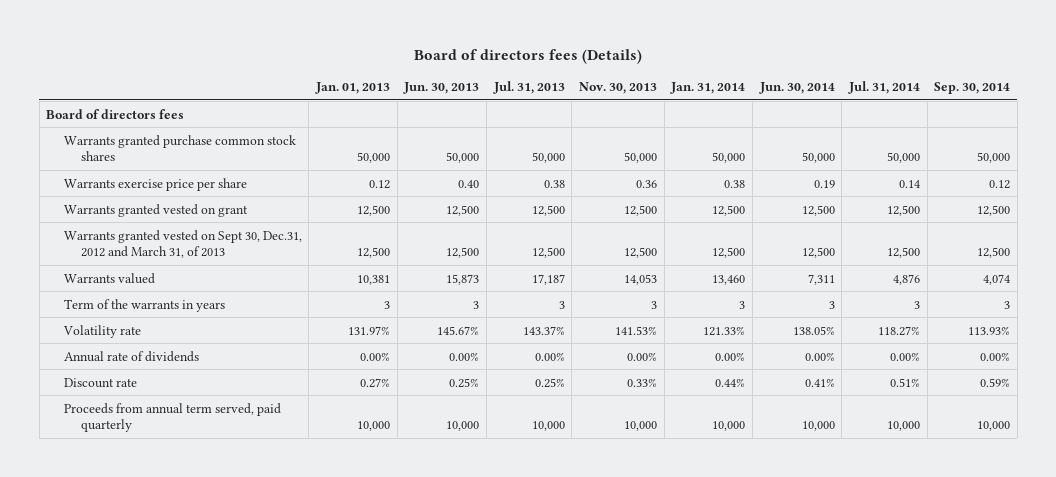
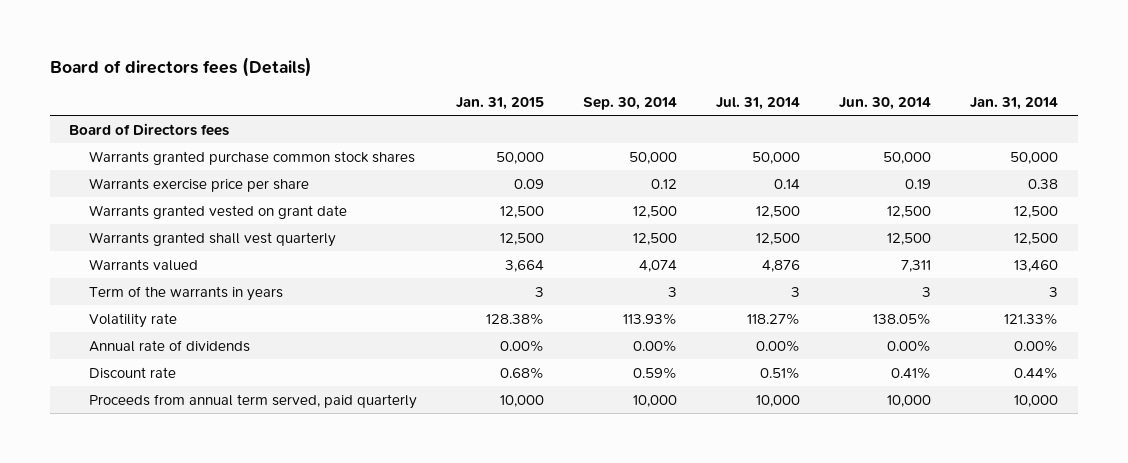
- | Jan. 01, 2013 | Jun. 30, 2013 | Jul. 31, 2013 | Nov. 30, 2013 | Jan. 31, 2014 | Jun. 30, 2014 | Jul. 31, 2014 | Sep. 30, 2014
+ | Jan. 31, 2015 | Sep. 30, 2014 | Jul. 31, 2014 | Jun. 30, 2014 | Jan. 31, 2014
- Board of directors fees
+ Board of Directors fees
- Warrants granted vested on grant | 12,500 | 12,500 | 12,500 | 12,500 | 12,500 | 12,500 | 12,500 | 12,500
- Warrants granted vested on Sept 30, Dec.31, 2012 and March 31, of 2013 | 12,500 | 12,500 | 12,500 | 12,500 | 12,500 | 12,500 | 12,500 | 12,500
+ Warrants granted vested on grant date | 12,500 | 12,500 | 12,500 | 12,500 | 12,500
+ Warrants granted shall vest quarterly | 12,500 | 12,500 | 12,500 | 12,500 | 12,500

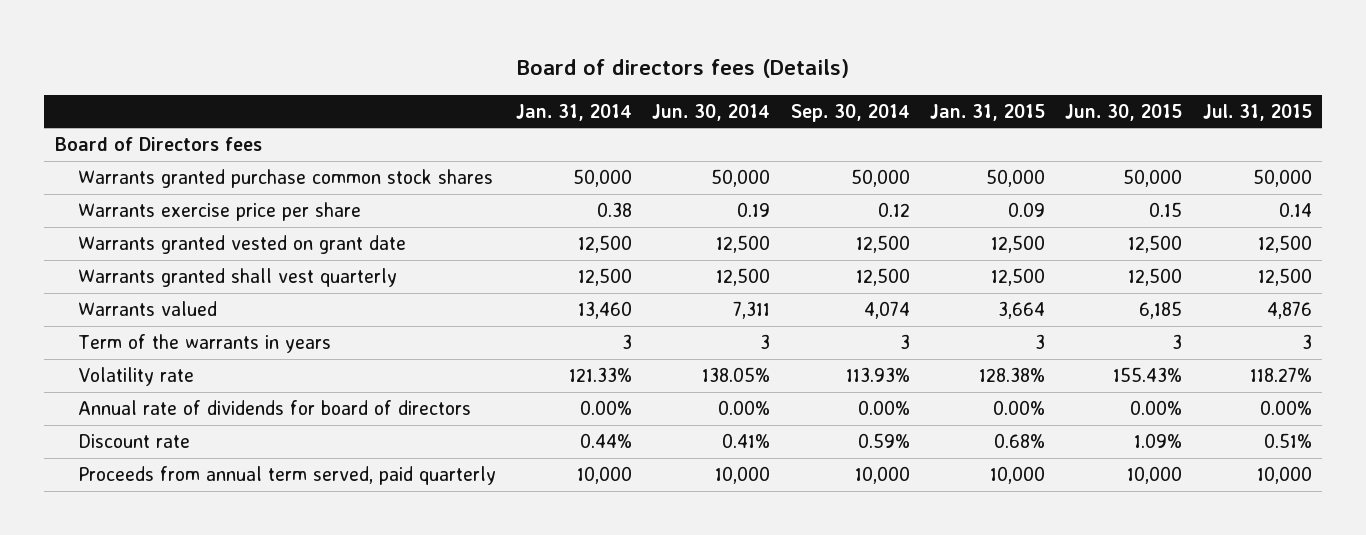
- | Jan. 31, 2015 | Sep. 30, 2014 | Jul. 31, 2014 | Jun. 30, 2014 | Jan. 31, 2014
+ | Jan. 31, 2014 | Jun. 30, 2014 | Sep. 30, 2014 | Jan. 31, 2015 | Jun. 30, 2015 | Jul. 31, 2015
- Annual rate of dividends | 0.00% | 0.00% | 0.00% | 0.00% | 0.00%
+ Annual rate of dividends for board of directors | 0.00% | 0.00% | 0.00% | 0.00% | 0.00% | 0.00%

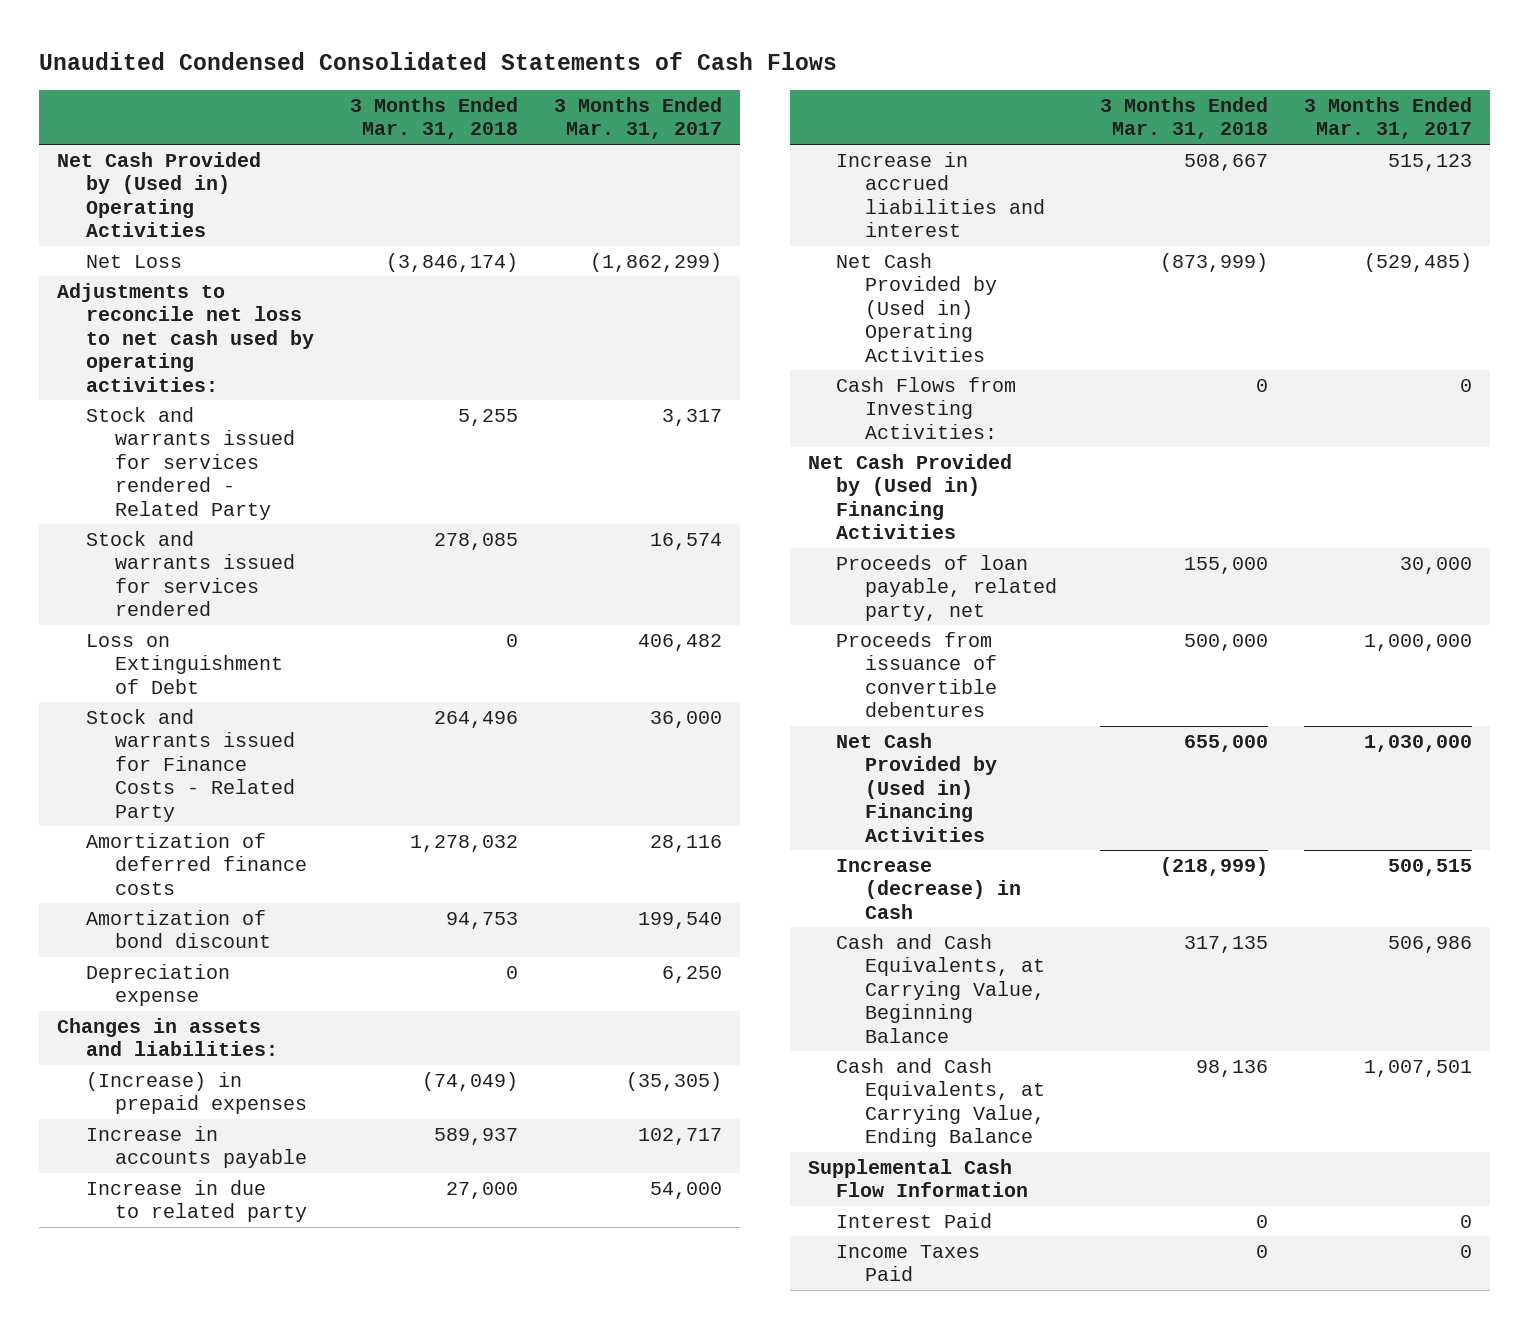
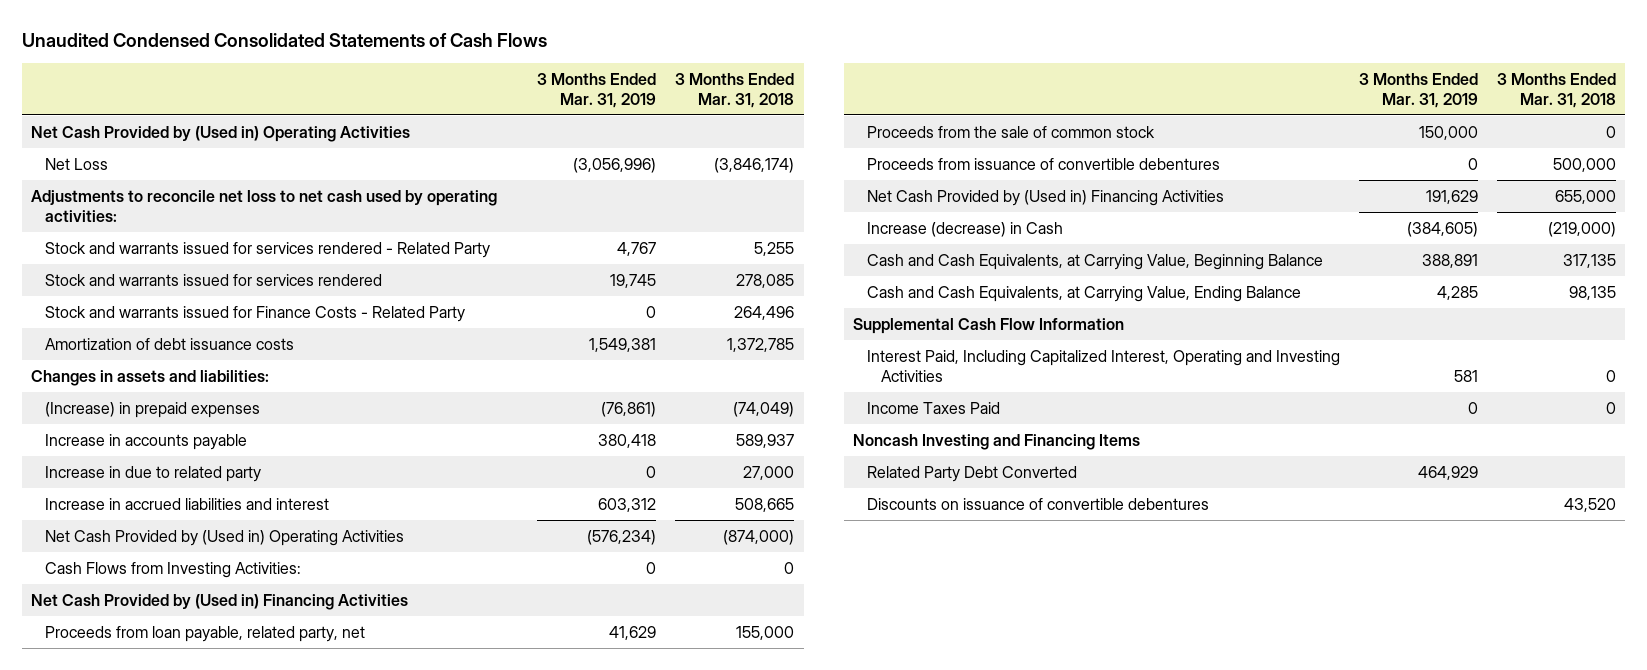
- | 3 Months Ended Mar. 31, 2018 | 3 Months Ended Mar. 31, 2017
+ | 3 Months Ended Mar. 31, 2019 | 3 Months Ended Mar. 31, 2018
- Loss on Extinguishment of Debt | 0 | 406,482
- Amortization of deferred finance costs | 1,278,032 | 28,116
- Amortization of bond discount | 94,753 | 199,540
- Depreciation expense | 0 | 6,250
+ Amortization of debt issuance costs | 1,549,381 | 1,372,785
- Increase in accrued liabilities and interest | 508,667 | 515,123
- Net Cash Provided by (Used in) Operating Activities | (873,999) | (529,485)
+ Increase in accrued liabilities and interest | 603,312 | 508,665
+ Net Cash Provided by (Used in) Operating Activities | (576,234) | (874,000)
- Proceeds of loan payable, related party, net | 155,000 | 30,000
+ Proceeds from loan payable, related party, net | 41,629 | 155,000
+ Proceeds from the sale of common stock | 150,000 | 0
- Increase (decrease) in Cash | (218,999) | 500,515
+ Increase (decrease) in Cash | (384,605) | (219,000)
- Cash and Cash Equivalents, at Carrying Value, Ending Balance | 98,136 | 1,007,501
+ Cash and Cash Equivalents, at Carrying Value, Ending Balance | 4,285 | 98,135
- Interest Paid | 0 | 0
+ Interest Paid, Including Capitalized Interest, Operating and Investing Activities | 581 | 0
+ Noncash Investing and Financing Items
+ Related Party Debt Converted | 464,929 |
+ Discounts on issuance of convertible debentures | | 43,520

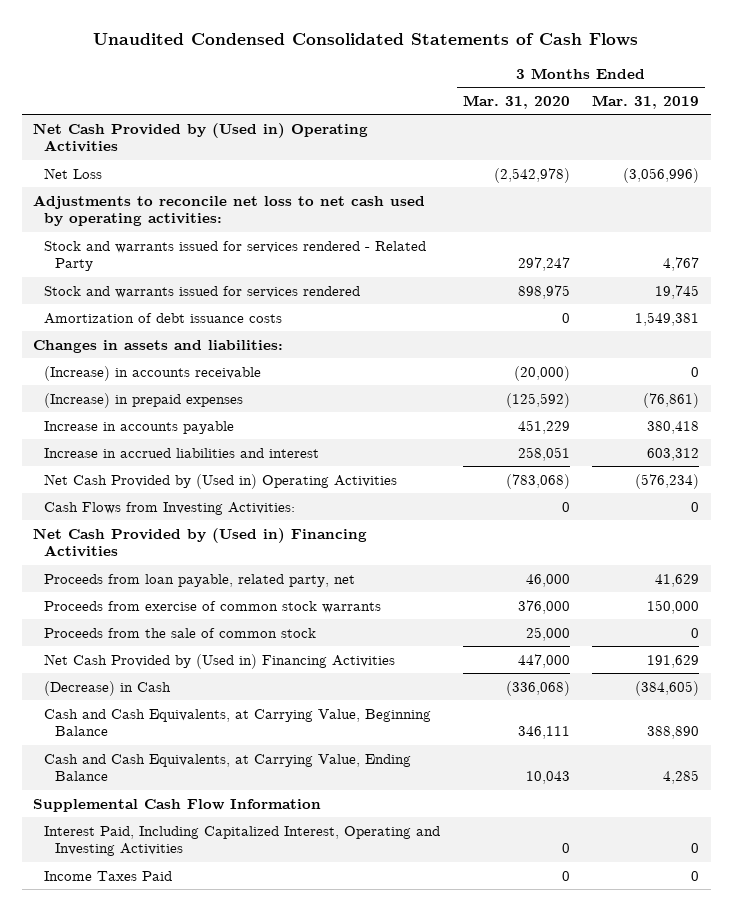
- | 3 Months Ended Mar. 31, 2019 | 3 Months Ended Mar. 31, 2018
+ | 3 Months Ended Mar. 31, 2020 | 3 Months Ended Mar. 31, 2019
- Stock and warrants issued for Finance Costs - Related Party | 0 | 264,496
+ (Increase) in accounts receivable | (20,000) | 0
- Increase in due to related party | 0 | 27,000
- Proceeds from the sale of common stock | 150,000 | 0
- Proceeds from issuance of convertible debentures | 0 | 500,000
+ Proceeds from exercise of common stock warrants | 376,000 | 150,000
+ Proceeds from the sale of common stock | 25,000 | 0
- Increase (decrease) in Cash | (384,605) | (219,000)
- Cash and Cash Equivalents, at Carrying Value, Beginning Balance | 388,891 | 317,135
+ (Decrease) in Cash | (336,068) | (384,605)
+ Cash and Cash Equivalents, at Carrying Value, Beginning Balance | 346,111 | 388,890
- Interest Paid, Including Capitalized Interest, Operating and Investing Activities | 581 | 0
+ Interest Paid, Including Capitalized Interest, Operating and Investing Activities | 0 | 0
- Noncash Investing and Financing Items
- Related Party Debt Converted | 464,929 |
- Discounts on issuance of convertible debentures | | 43,520

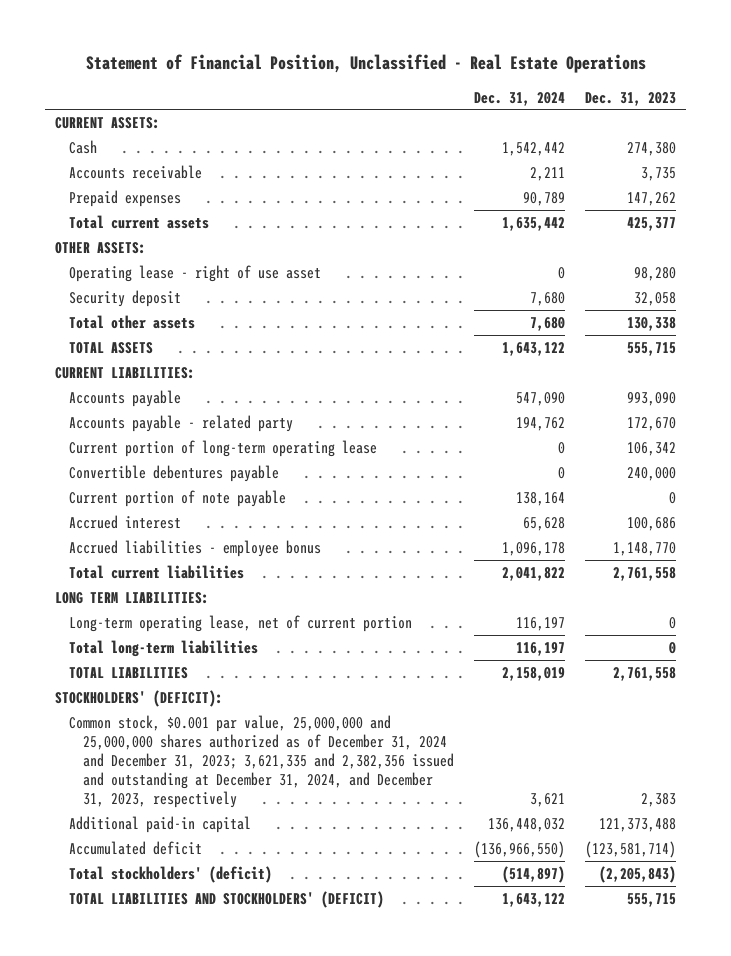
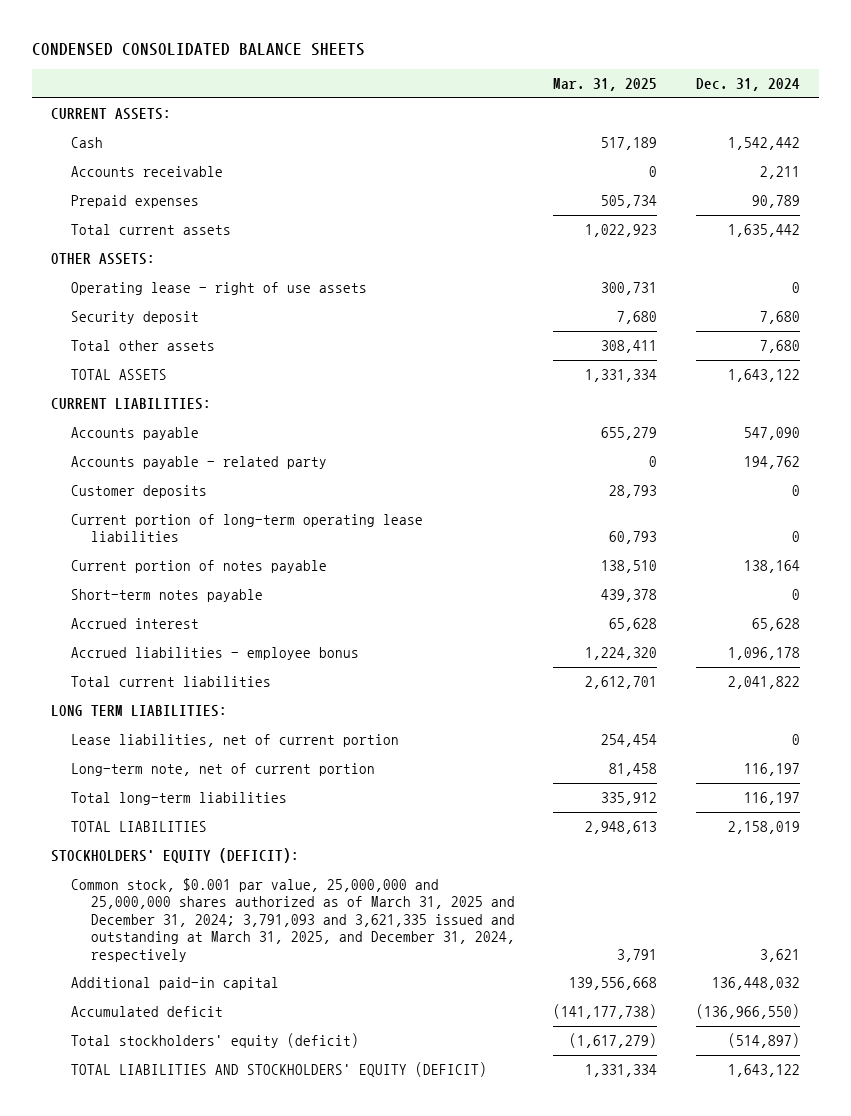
- Statement of Financial Position, Unclassified - Real Estate Operations
+ CONDENSED CONSOLIDATED BALANCE SHEETS
- | Dec. 31, 2024 | Dec. 31, 2023
+ | Mar. 31, 2025 | Dec. 31, 2024
- Operating lease - right of use asset | 0 | 98,280
+ Operating lease - right of use assets | 300,731 | 0
- Current portion of long-term operating lease | 0 | 106,342
- Convertible debentures payable | 0 | 240,000
- Current portion of note payable | 138,164 | 0
+ Customer deposits | 28,793 | 0
+ Current portion of long-term operating lease liabilities | 60,793 | 0
+ Current portion of notes payable | 138,510 | 138,164
+ Short-term notes payable | 439,378 | 0
- Long-term operating lease, net of current portion | 116,197 | 0
+ Lease liabilities, net of current portion | 254,454 | 0
+ Long-term note, net of current portion | 81,458 | 116,197
- STOCKHOLDERS' (DEFICIT):
- Common stock, $0.001 par value, 25,000,000 and 25,000,000 shares authorized as of December 31, 2024 and December 31, 2023; 3,621,335 and 2,382,356 issued and outstanding at December 31, 2024, and December 31, 2023, respectively | 3,621 | 2,383
+ STOCKHOLDERS' EQUITY (DEFICIT):
+ Common stock, $0.001 par value, 25,000,000 and 25,000,000 shares authorized as of March 31, 2025 and December 31, 2024; 3,791,093 and 3,621,335 issued and outstanding at March 31, 2025, and December 31, 2024, respectively | 3,791 | 3,621
- Total stockholders' (deficit) | (514,897) | (2,205,843)
- TOTAL LIABILITIES AND STOCKHOLDERS' (DEFICIT) | 1,643,122 | 555,715
+ Total stockholders' equity (deficit) | (1,617,279) | (514,897)
+ TOTAL LIABILITIES AND STOCKHOLDERS' EQUITY (DEFICIT) | 1,331,334 | 1,643,122

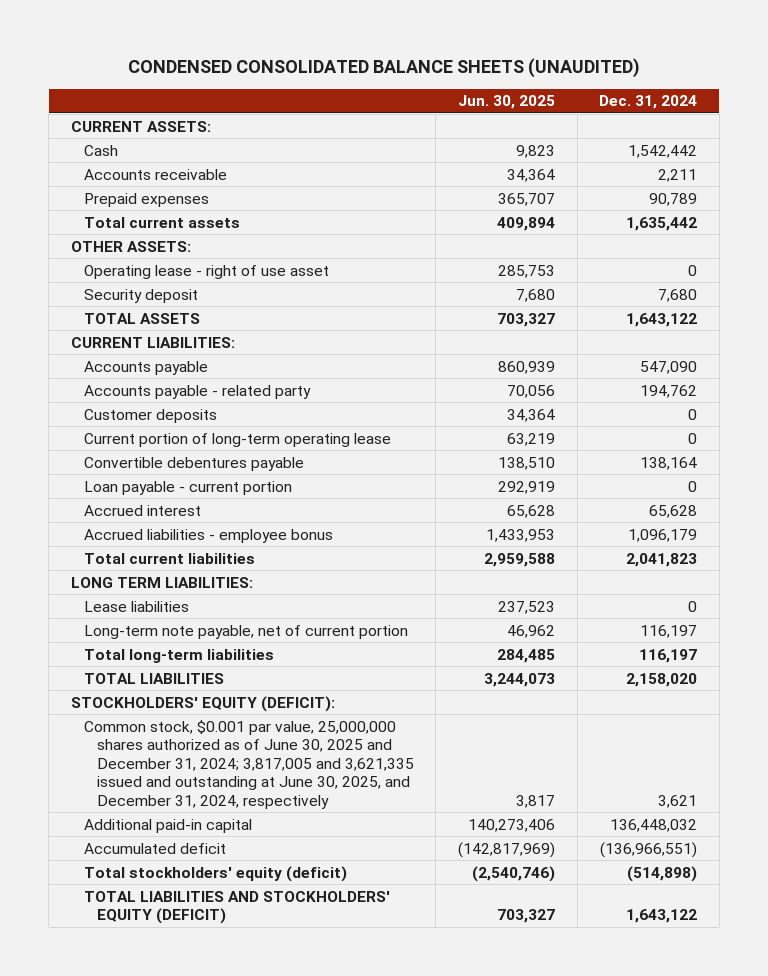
- CONDENSED CONSOLIDATED BALANCE SHEETS
+ CONDENSED CONSOLIDATED BALANCE SHEETS (UNAUDITED)
- | Mar. 31, 2025 | Dec. 31, 2024
+ | Jun. 30, 2025 | Dec. 31, 2024
- Operating lease - right of use assets | 300,731 | 0
+ Operating lease - right of use asset | 285,753 | 0
- Total other assets | 308,411 | 7,680
- Current portion of long-term operating lease liabilities | 60,793 | 0
- Current portion of notes payable | 138,510 | 138,164
- Short-term notes payable | 439,378 | 0
+ Current portion of long-term operating lease | 63,219 | 0
+ Convertible debentures payable | 138,510 | 138,164
+ Loan payable - current portion | 292,919 | 0
- Accrued liabilities - employee bonus | 1,224,320 | 1,096,178
- Total current liabilities | 2,612,701 | 2,041,822
+ Accrued liabilities - employee bonus | 1,433,953 | 1,096,179
+ Total current liabilities | 2,959,588 | 2,041,823
- Lease liabilities, net of current portion | 254,454 | 0
- Long-term note, net of current portion | 81,458 | 116,197
+ Lease liabilities | 237,523 | 0
+ Long-term note payable, net of current portion | 46,962 | 116,197
- TOTAL LIABILITIES | 2,948,613 | 2,158,019
+ TOTAL LIABILITIES | 3,244,073 | 2,158,020
- Common stock, $0.001 par value, 25,000,000 and 25,000,000 shares authorized as of March 31, 2025 and December 31, 2024; 3,791,093 and 3,621,335 issued and outstanding at March 31, 2025, and December 31, 2024, respectively | 3,791 | 3,621
+ Common stock, $0.001 par value, 25,000,000 shares authorized as of June 30, 2025 and December 31, 2024; 3,817,005 and 3,621,335 issued and outstanding at June 30, 2025, and December 31, 2024, respectively | 3,817 | 3,621
- Accumulated deficit | (141,177,738) | (136,966,550)
- Total stockholders' equity (deficit) | (1,617,279) | (514,897)
+ Accumulated deficit | (142,817,969) | (136,966,551)
+ Total stockholders' equity (deficit) | (2,540,746) | (514,898)

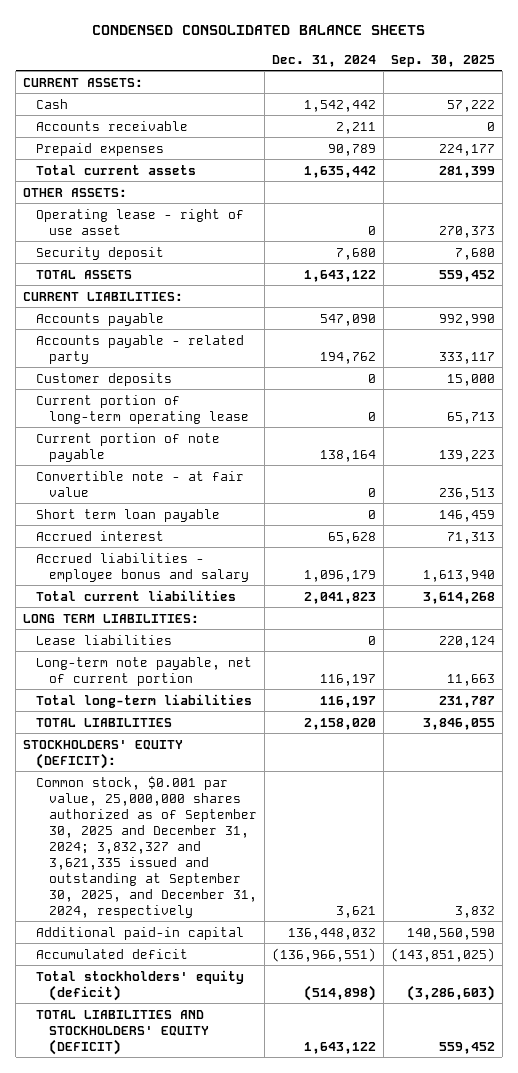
- CONDENSED CONSOLIDATED BALANCE SHEETS (UNAUDITED)
+ CONDENSED CONSOLIDATED BALANCE SHEETS
- | Jun. 30, 2025 | Dec. 31, 2024
+ | Dec. 31, 2024 | Sep. 30, 2025
- Convertible debentures payable | 138,510 | 138,164
- Loan payable - current portion | 292,919 | 0
+ Current portion of note payable | 138,164 | 139,223
+ Convertible note - at fair value | 0 | 236,513
+ Short term loan payable | 0 | 146,459
- Accrued liabilities - employee bonus | 1,433,953 | 1,096,179
+ Accrued liabilities - employee bonus and salary | 1,096,179 | 1,613,940
- Common stock, $0.001 par value, 25,000,000 shares authorized as of June 30, 2025 and December 31, 2024; 3,817,005 and 3,621,335 issued and outstanding at June 30, 2025, and December 31, 2024, respectively | 3,817 | 3,621
+ Common stock, $0.001 par value, 25,000,000 shares authorized as of September 30, 2025 and December 31, 2024; 3,832,327 and 3,621,335 issued and outstanding at September 30, 2025, and December 31, 2024, respectively | 3,621 | 3,832

